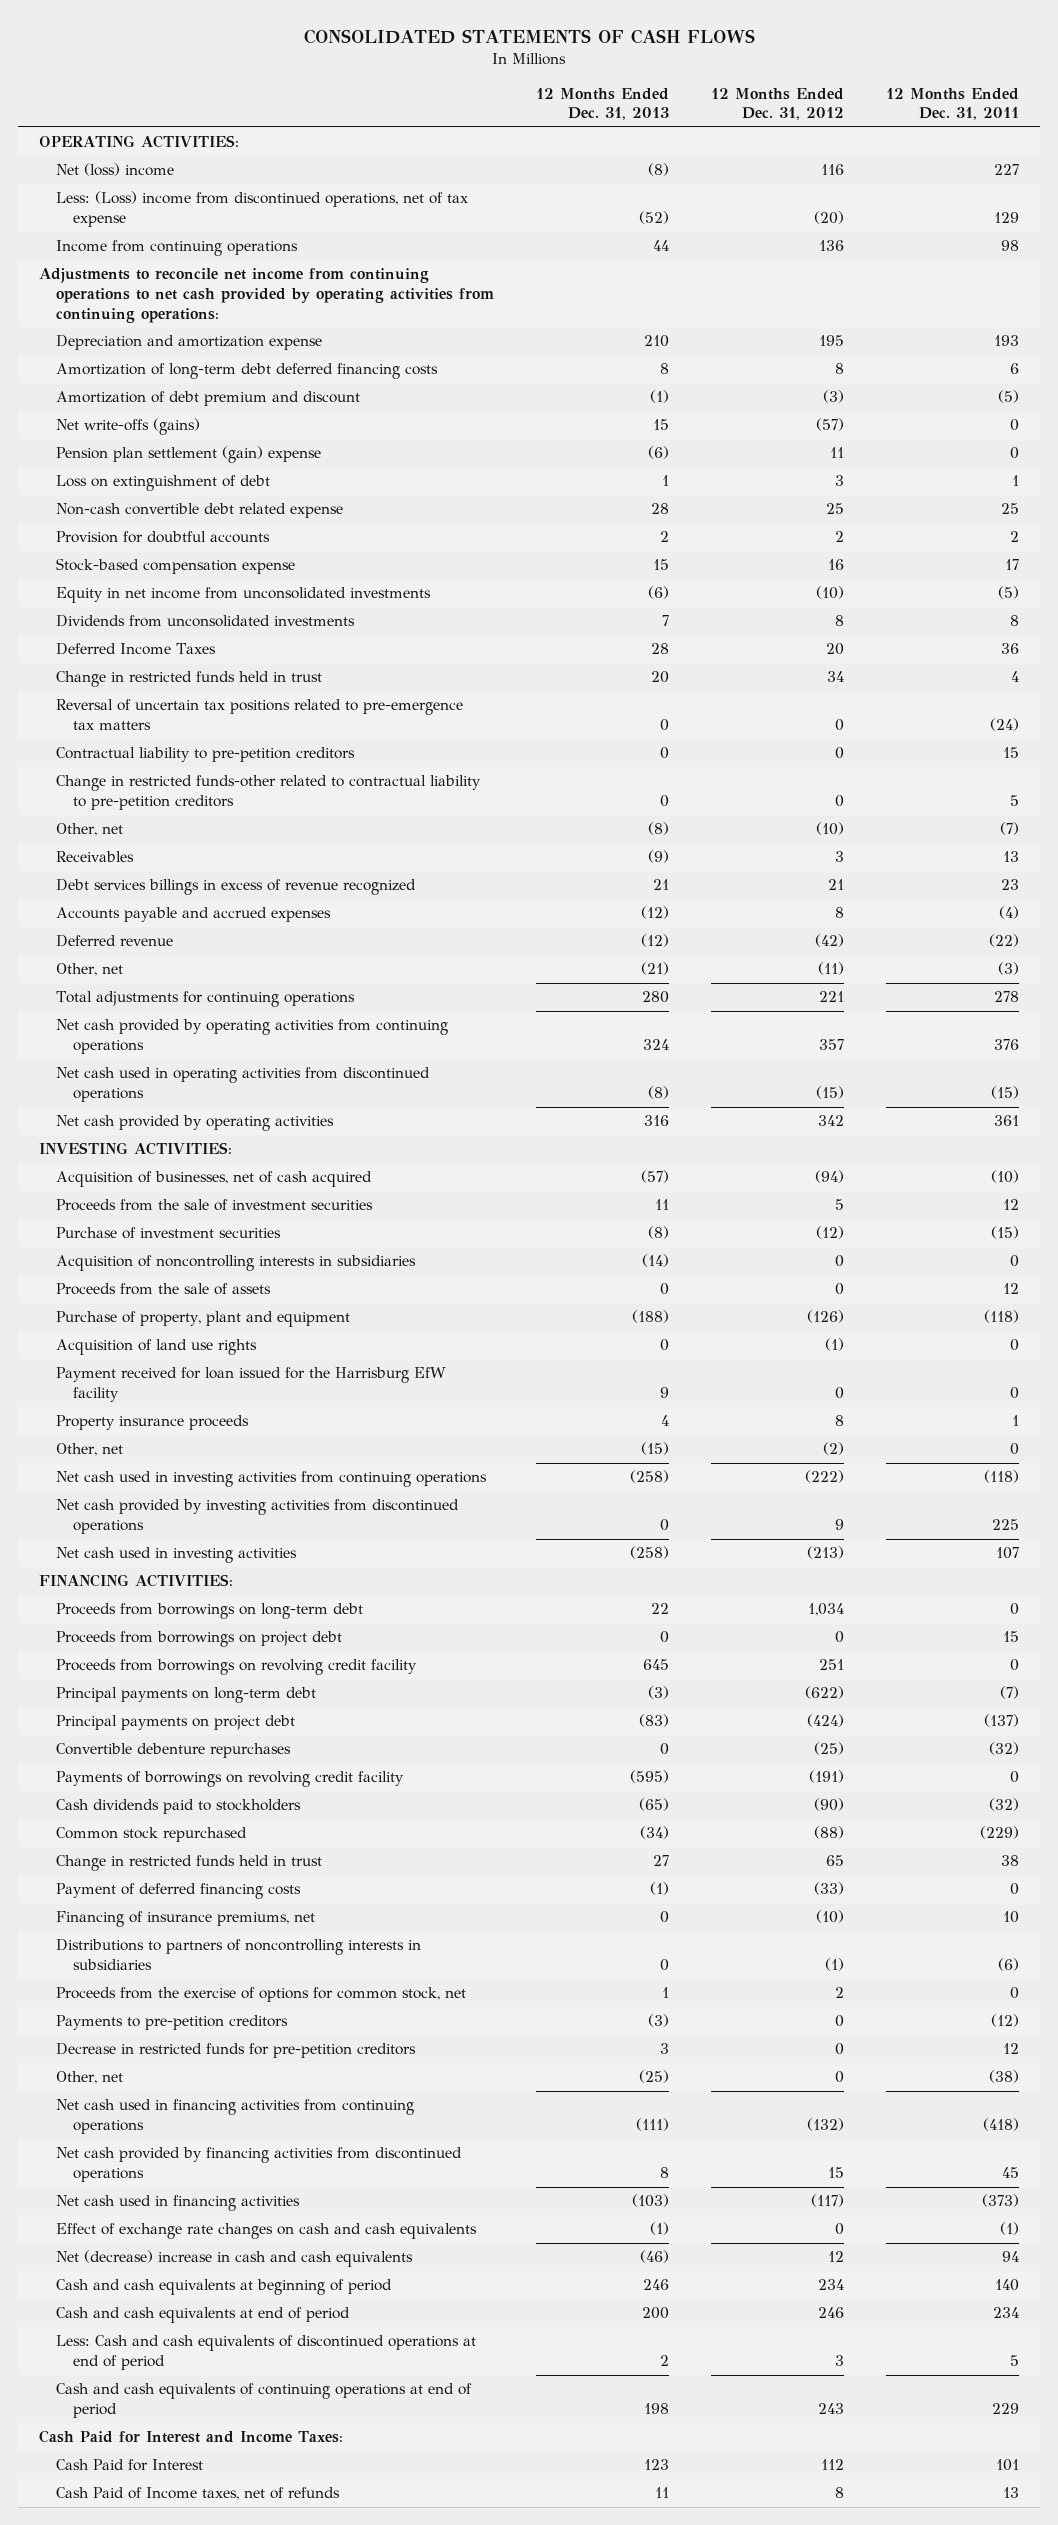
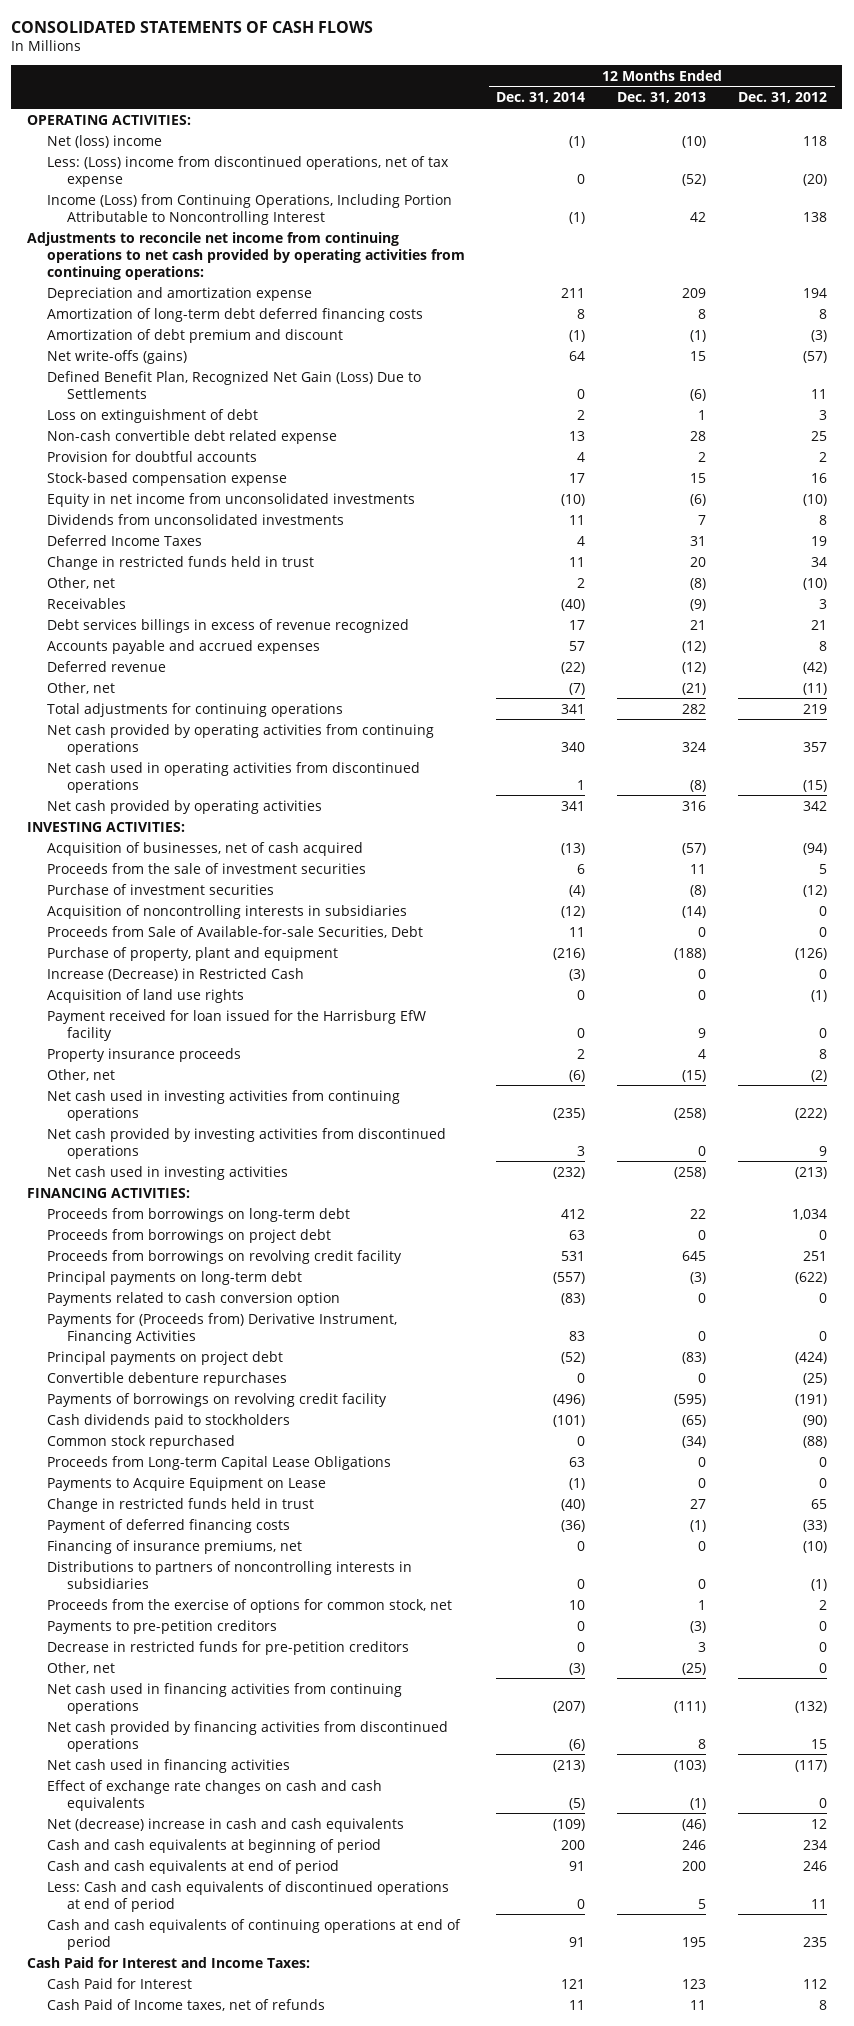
- | 12 Months Ended Dec. 31, 2013 | 12 Months Ended Dec. 31, 2012 | 12 Months Ended Dec. 31, 2011
+ | 12 Months Ended Dec. 31, 2014 | 12 Months Ended Dec. 31, 2013 | 12 Months Ended Dec. 31, 2012
- Net (loss) income | (8) | 116 | 227
+ Net (loss) income | (1) | (10) | 118
- Income from continuing operations | 44 | 136 | 98
+ Income (Loss) from Continuing Operations, Including Portion Attributable to Noncontrolling Interest | (1) | 42 | 138
- Depreciation and amortization expense | 210 | 195 | 193
+ Depreciation and amortization expense | 211 | 209 | 194
- Pension plan settlement (gain) expense | (6) | 11 | 0
+ Defined Benefit Plan, Recognized Net Gain (Loss) Due to Settlements | 0 | (6) | 11
- Deferred Income Taxes | 28 | 20 | 36
+ Deferred Income Taxes | 4 | 31 | 19
- Reversal of uncertain tax positions related to pre-emergence tax matters | 0 | 0 | (24)
- Contractual liability to pre-petition creditors | 0 | 0 | 15
- Change in restricted funds-other related to contractual liability to pre-petition creditors | 0 | 0 | 5
- Total adjustments for continuing operations | 280 | 221 | 278
+ Total adjustments for continuing operations | 341 | 282 | 219
- Proceeds from the sale of assets | 0 | 0 | 12
+ Proceeds from Sale of Available-for-sale Securities, Debt | 11 | 0 | 0
+ Increase (Decrease) in Restricted Cash | (3) | 0 | 0
+ Payments related to cash conversion option | (83) | 0 | 0
+ Payments for (Proceeds from) Derivative Instrument, Financing Activities | 83 | 0 | 0
+ Proceeds from Long-term Capital Lease Obligations | 63 | 0 | 0
+ Payments to Acquire Equipment on Lease | (1) | 0 | 0
- Less: Cash and cash equivalents of discontinued operations at end of period | 2 | 3 | 5
- Cash and cash equivalents of continuing operations at end of period | 198 | 243 | 229
+ Less: Cash and cash equivalents of discontinued operations at end of period | 0 | 5 | 11
+ Cash and cash equivalents of continuing operations at end of period | 91 | 195 | 235

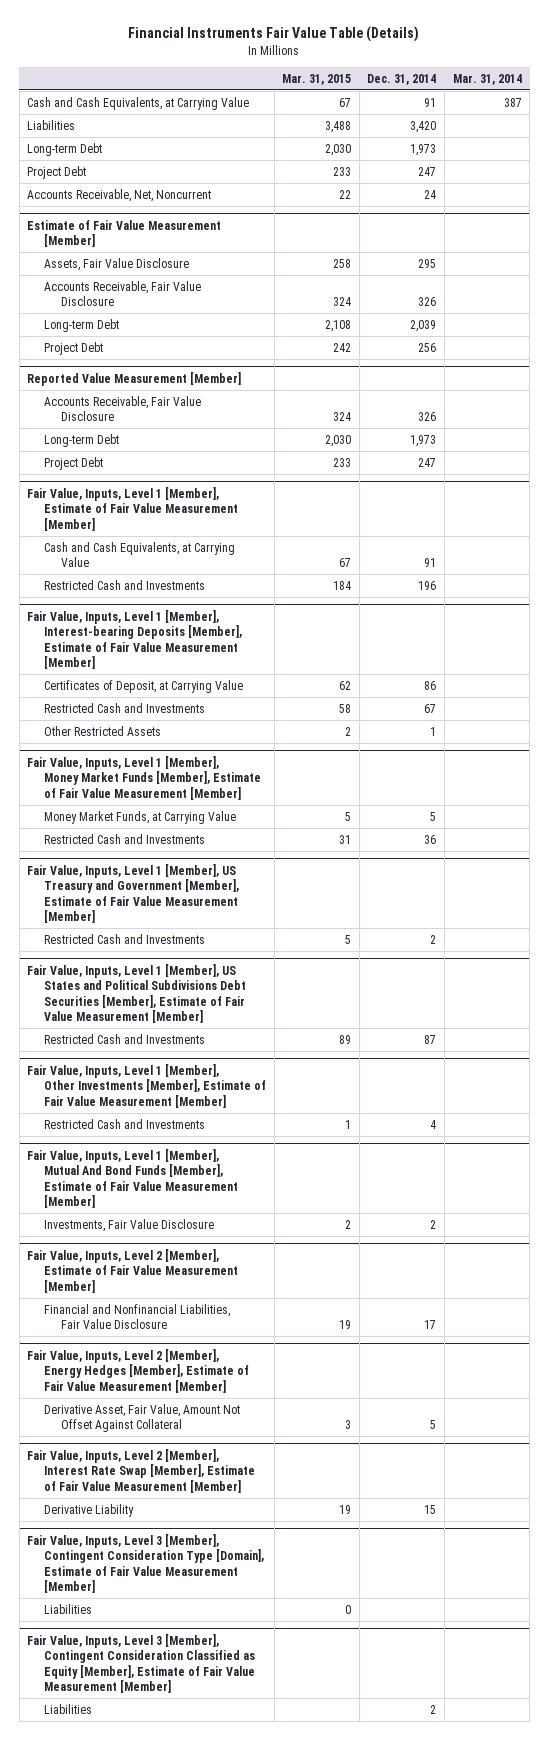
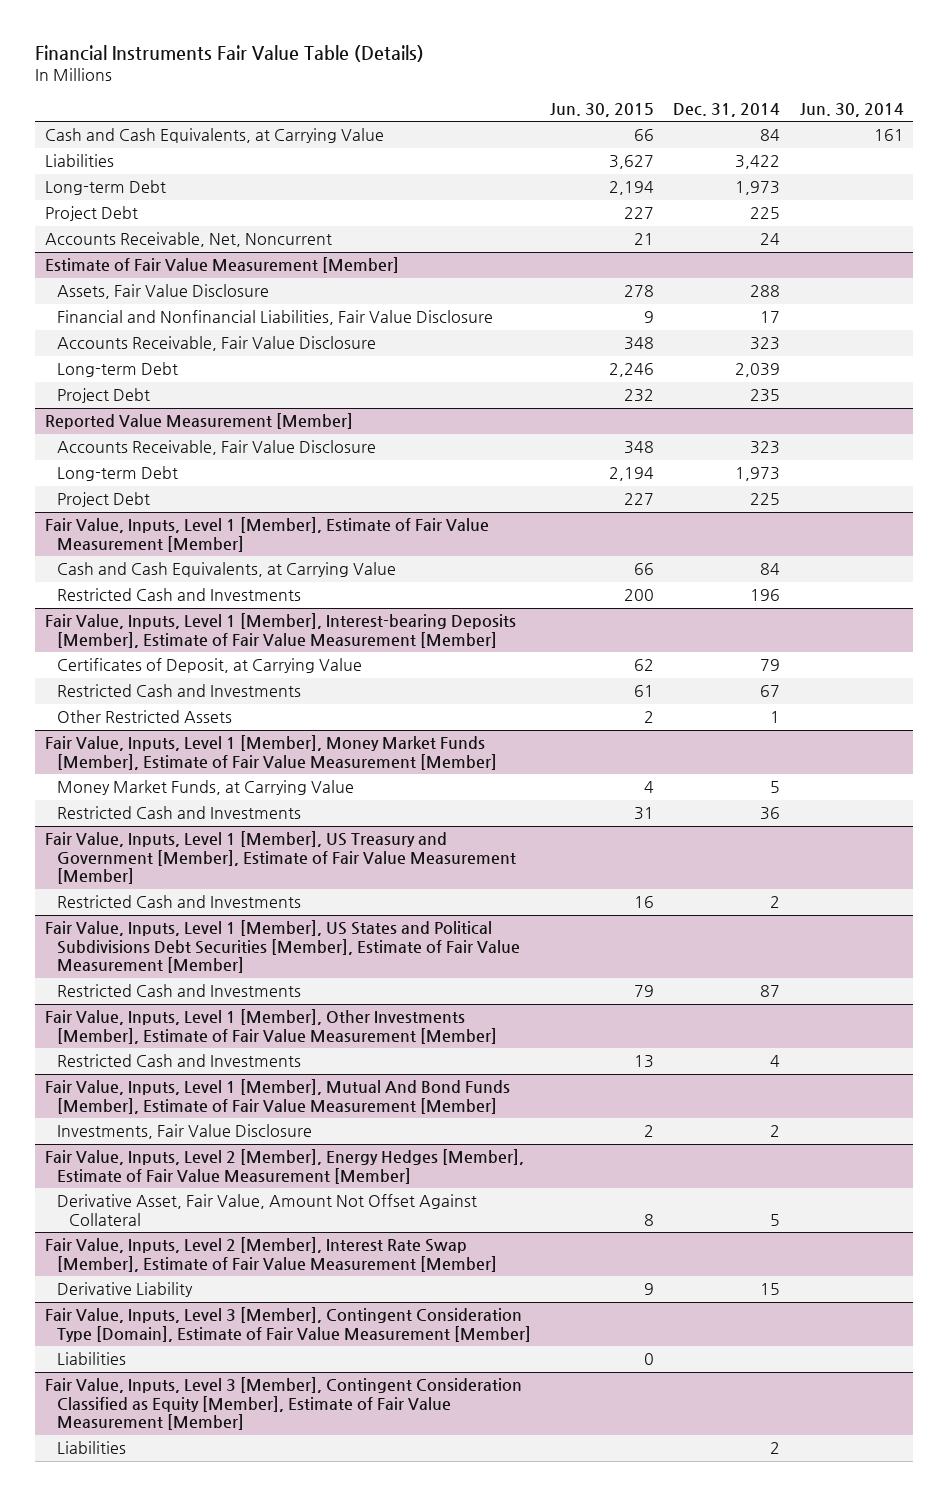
- | Mar. 31, 2015 | Dec. 31, 2014 | Mar. 31, 2014
+ | Jun. 30, 2015 | Dec. 31, 2014 | Jun. 30, 2014
- Cash and Cash Equivalents, at Carrying Value | 67 | 91 | 387
- Liabilities | 3,488 | 3,420 |
+ Cash and Cash Equivalents, at Carrying Value | 66 | 84 | 161
+ Liabilities | 3,627 | 3,422 |
- Project Debt | 233 | 247 |
+ Project Debt | 227 | 225 |
@ Estimate of Fair Value Measurement [Member]
- Assets, Fair Value Disclosure | 258 | 295 |
- Accounts Receivable, Fair Value Disclosure | 324 | 326 |
+ Assets, Fair Value Disclosure | 278 | 288 |
+ Financial and Nonfinancial Liabilities, Fair Value Disclosure | 9 | 17 |
+ Accounts Receivable, Fair Value Disclosure | 348 | 323 |
- Project Debt | 242 | 256 |
+ Project Debt | 232 | 235 |
@ Reported Value Measurement [Member]
- Accounts Receivable, Fair Value Disclosure | 324 | 326 |
+ Accounts Receivable, Fair Value Disclosure | 348 | 323 |
- Project Debt | 233 | 247 |
+ Project Debt | 227 | 225 |
@ Fair Value, Inputs, Level 1 [Member], Estimate of Fair Value Measurement [Member]
- Cash and Cash Equivalents, at Carrying Value | 67 | 91 |
+ Cash and Cash Equivalents, at Carrying Value | 66 | 84 |
@ Fair Value, Inputs, Level 1 [Member], Interest-bearing Deposits [Member], Estimate of Fair Value Measurement [Member]
- Certificates of Deposit, at Carrying Value | 62 | 86 |
+ Certificates of Deposit, at Carrying Value | 62 | 79 |
- Fair Value, Inputs, Level 2 [Member], Estimate of Fair Value Measurement [Member]
- Financial and Nonfinancial Liabilities, Fair Value Disclosure | 19 | 17 |

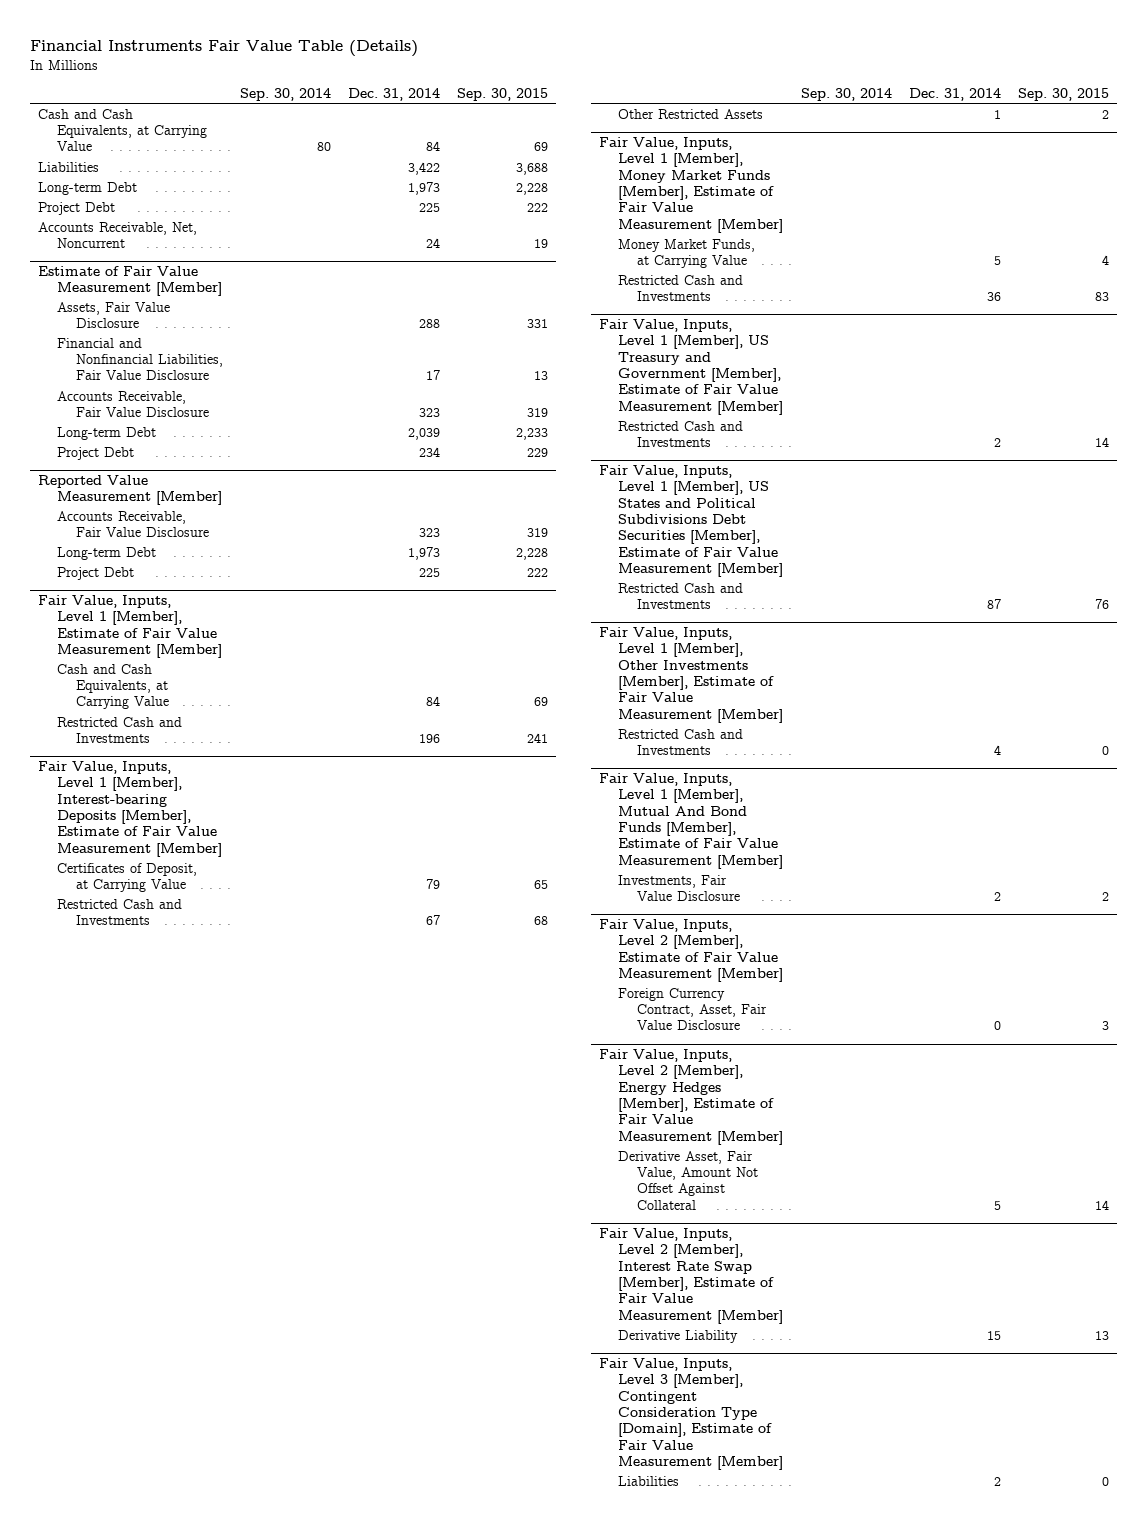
- | Jun. 30, 2015 | Dec. 31, 2014 | Jun. 30, 2014
+ | Sep. 30, 2014 | Dec. 31, 2014 | Sep. 30, 2015
@ Estimate of Fair Value Measurement [Member]
- Project Debt | 232 | 235 |
+ Project Debt | | 234 | 229
+ Fair Value, Inputs, Level 2 [Member], Estimate of Fair Value Measurement [Member]
+ Foreign Currency Contract, Asset, Fair Value Disclosure | | 0 | 3
@ Fair Value, Inputs, Level 3 [Member], Contingent Consideration Type [Domain], Estimate of Fair Value Measurement [Member]
- Liabilities | 0 | |
- Fair Value, Inputs, Level 3 [Member], Contingent Consideration Classified as Equity [Member], Estimate of Fair Value Measurement [Member]

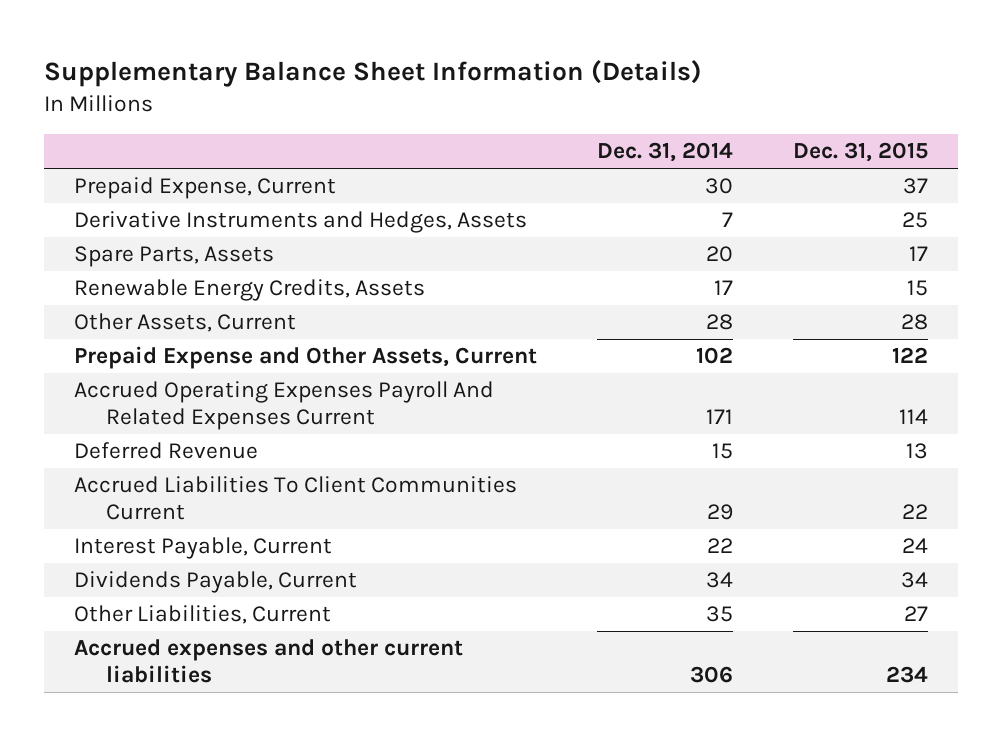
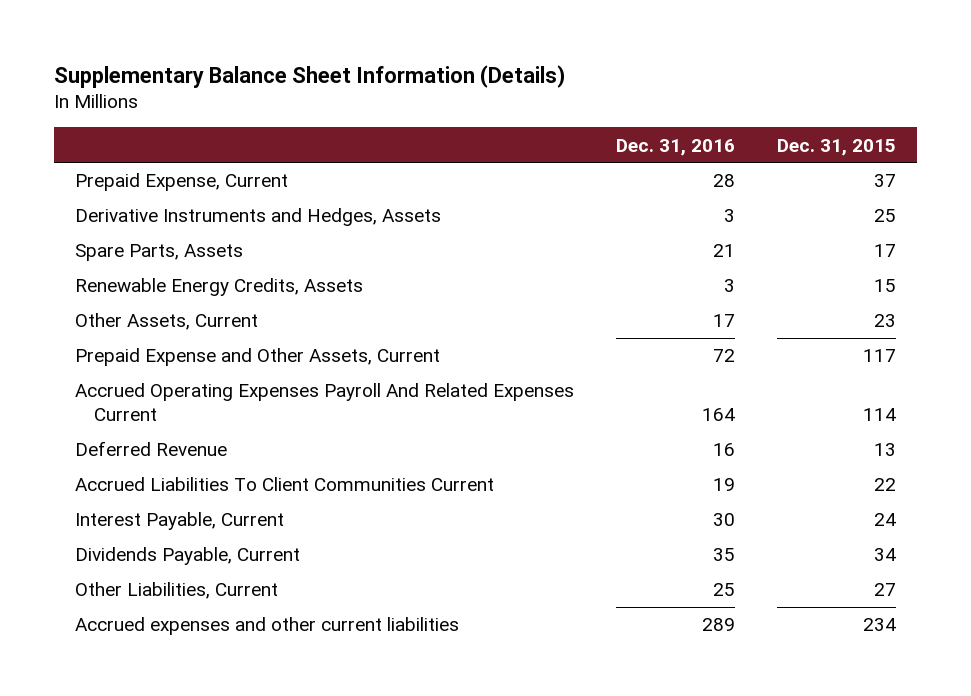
- | Dec. 31, 2014 | Dec. 31, 2015
+ | Dec. 31, 2016 | Dec. 31, 2015
- Other Assets, Current | 28 | 28
- Prepaid Expense and Other Assets, Current | 102 | 122
+ Other Assets, Current | 17 | 23
+ Prepaid Expense and Other Assets, Current | 72 | 117

